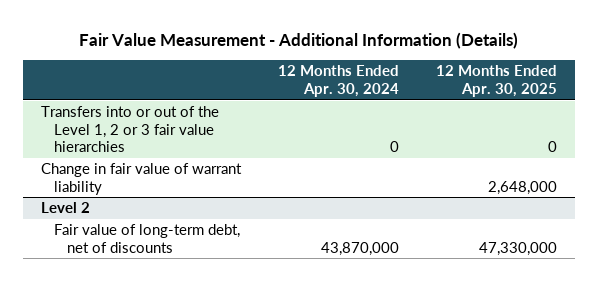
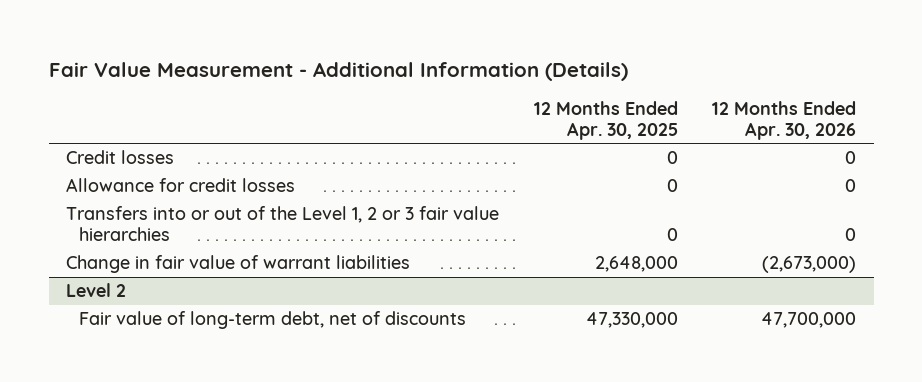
- | 12 Months Ended Apr. 30, 2024 | 12 Months Ended Apr. 30, 2025
+ | 12 Months Ended Apr. 30, 2025 | 12 Months Ended Apr. 30, 2026
+ Credit losses | 0 | 0
+ Allowance for credit losses | 0 | 0
- Change in fair value of warrant liability | | 2,648,000
+ Change in fair value of warrant liabilities | 2,648,000 | (2,673,000)

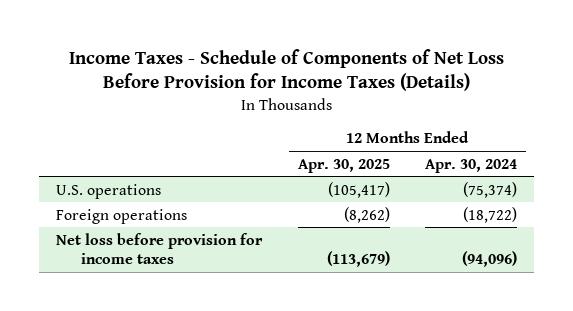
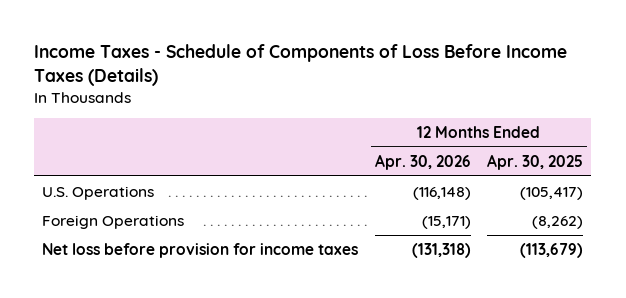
- Income Taxes - Schedule of Components of Net Loss Before Provision for Income Taxes (Details)
+ Income Taxes - Schedule of Components of Loss Before Income Taxes (Details)
- | 12 Months Ended Apr. 30, 2025 | 12 Months Ended Apr. 30, 2024
+ | 12 Months Ended Apr. 30, 2026 | 12 Months Ended Apr. 30, 2025
- U.S. operations | (105,417) | (75,374)
- Foreign operations | (8,262) | (18,722)
+ U.S. Operations | (116,148) | (105,417)
+ Foreign Operations | (15,171) | (8,262)

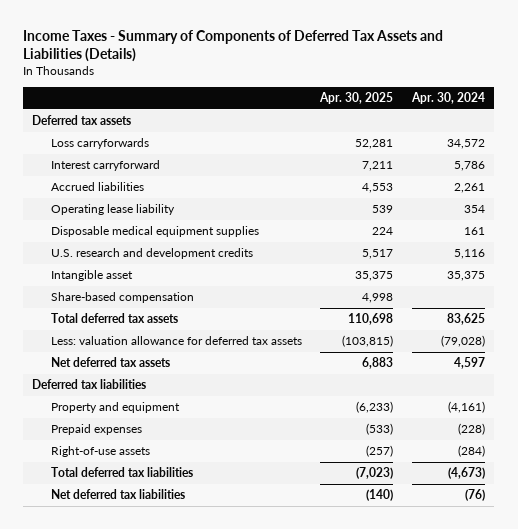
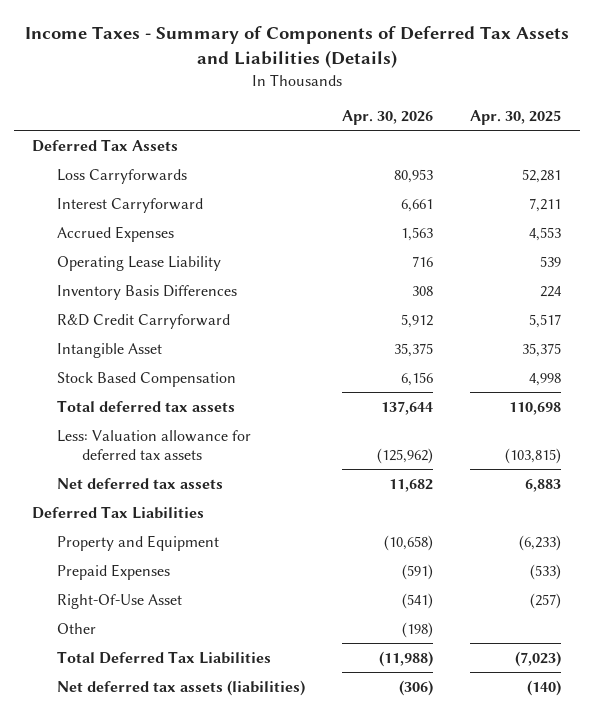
- | Apr. 30, 2025 | Apr. 30, 2024
+ | Apr. 30, 2026 | Apr. 30, 2025
- Deferred tax assets
- Loss carryforwards | 52,281 | 34,572
- Interest carryforward | 7,211 | 5,786
- Accrued liabilities | 4,553 | 2,261
- Operating lease liability | 539 | 354
- Disposable medical equipment supplies | 224 | 161
- U.S. research and development credits | 5,517 | 5,116
- Intangible asset | 35,375 | 35,375
- Share-based compensation | 4,998 |
+ Deferred Tax Assets
+ Loss Carryforwards | 80,953 | 52,281
+ Interest Carryforward | 6,661 | 7,211
+ Accrued Expenses | 1,563 | 4,553
+ Operating Lease Liability | 716 | 539
+ Inventory Basis Differences | 308 | 224
+ R&D Credit Carryforward | 5,912 | 5,517
+ Intangible Asset | 35,375 | 35,375
+ Stock Based Compensation | 6,156 | 4,998
- Less: valuation allowance for deferred tax assets | (103,815) | (79,028)
+ Less: Valuation allowance for deferred tax assets | (125,962) | (103,815)
- Deferred tax liabilities
- Property and equipment | (6,233) | (4,161)
- Prepaid expenses | (533) | (228)
- Right-of-use assets | (257) | (284)
- Total deferred tax liabilities | (7,023) | (4,673)
- Net deferred tax liabilities | (140) | (76)
+ Deferred Tax Liabilities
+ Property and Equipment | (10,658) | (6,233)
+ Prepaid Expenses | (591) | (533)
+ Right-Of-Use Asset | (541) | (257)
+ Other | (198) |
+ Total Deferred Tax Liabilities | (11,988) | (7,023)
+ Net deferred tax assets (liabilities) | (306) | (140)

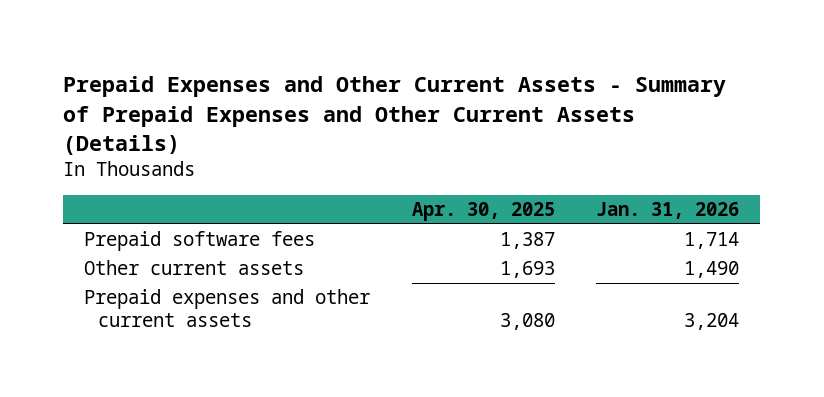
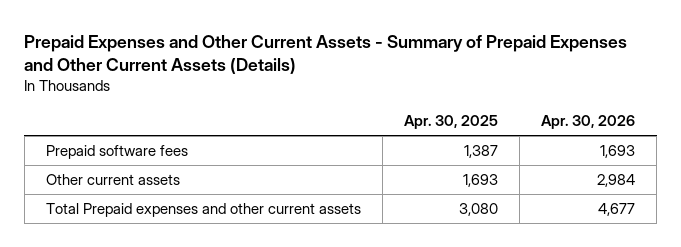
- | Apr. 30, 2025 | Jan. 31, 2026
+ | Apr. 30, 2025 | Apr. 30, 2026
- Prepaid expenses and other current assets | 3,080 | 3,204
+ Total Prepaid expenses and other current assets | 3,080 | 4,677

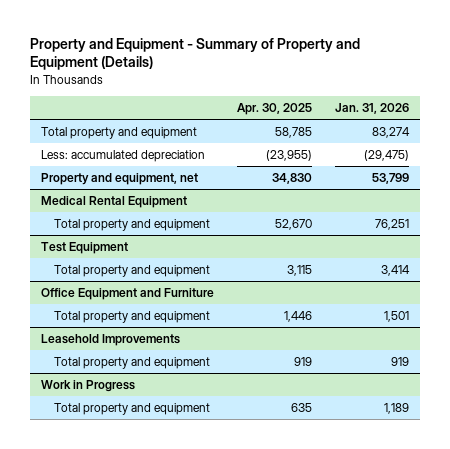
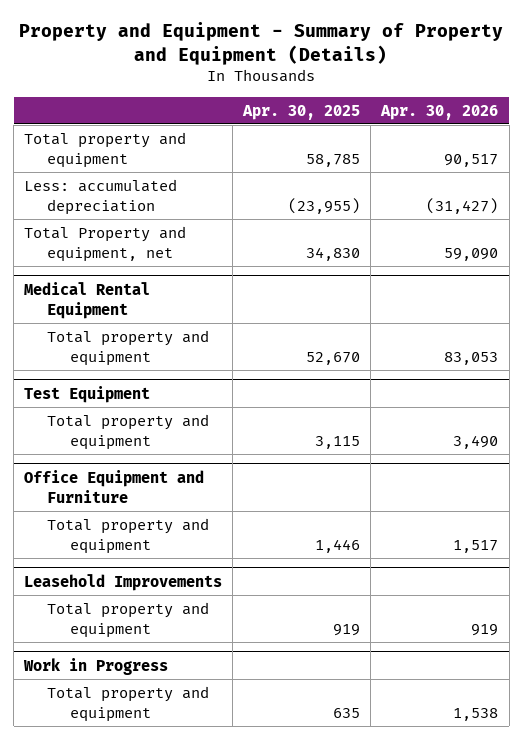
- | Apr. 30, 2025 | Jan. 31, 2026
+ | Apr. 30, 2025 | Apr. 30, 2026
- Property and equipment, net | 34,830 | 53,799
+ Total Property and equipment, net | 34,830 | 59,090

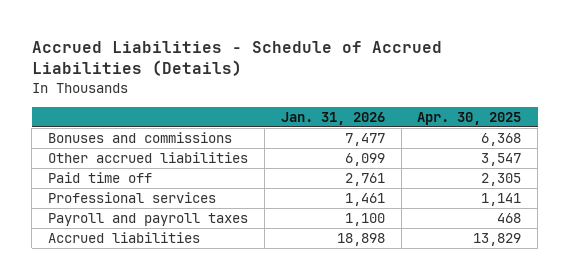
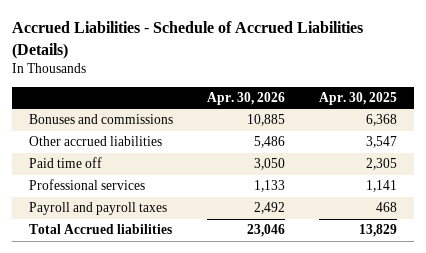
- | Jan. 31, 2026 | Apr. 30, 2025
+ | Apr. 30, 2026 | Apr. 30, 2025
- Accrued liabilities | 18,898 | 13,829
+ Total Accrued liabilities | 23,046 | 13,829

